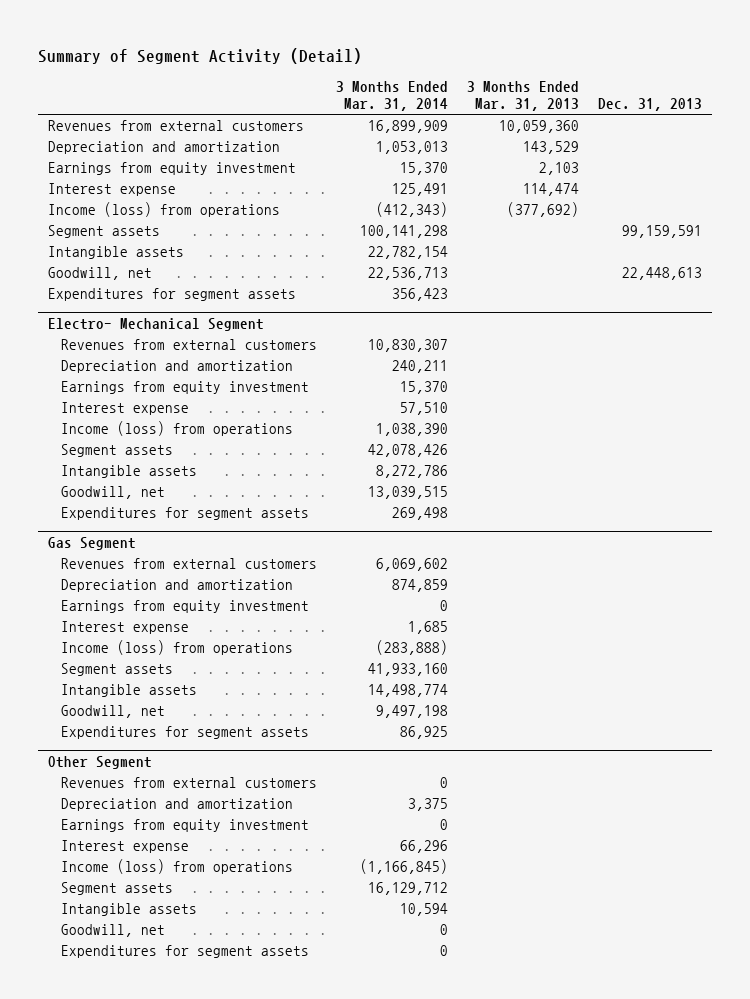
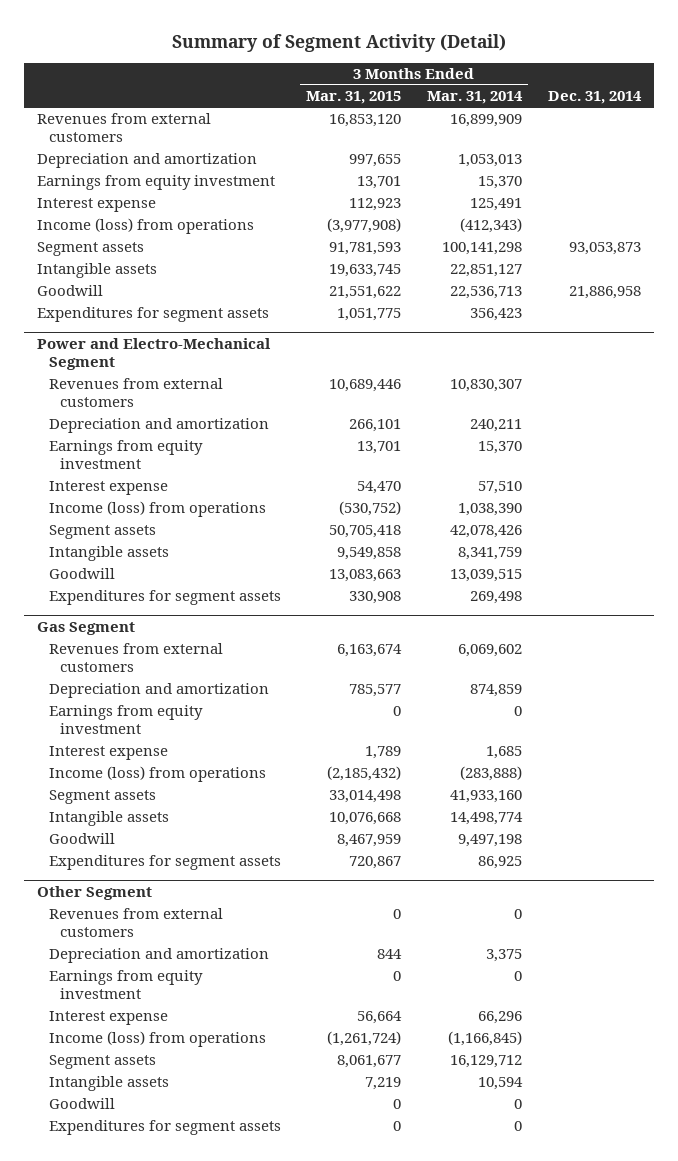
- | 3 Months Ended Mar. 31, 2014 | 3 Months Ended Mar. 31, 2013 | Dec. 31, 2013
+ | 3 Months Ended Mar. 31, 2015 | 3 Months Ended Mar. 31, 2014 | Dec. 31, 2014
- Intangible assets | 22,782,154 | |
- Goodwill, net | 22,536,713 | | 22,448,613
+ Intangible assets | 19,633,745 | 22,851,127 |
+ Goodwill | 21,551,622 | 22,536,713 | 21,886,958
- Electro- Mechanical Segment
+ Power and Electro-Mechanical Segment
- Intangible assets | 8,272,786 | |
- Goodwill, net | 13,039,515 | |
+ Intangible assets | 9,549,858 | 8,341,759 |
+ Goodwill | 13,083,663 | 13,039,515 |
@ Gas Segment
- Goodwill, net | 9,497,198 | |
+ Goodwill | 8,467,959 | 9,497,198 |
@ Other Segment
- Goodwill, net | 0 | |
+ Goodwill | 0 | 0 |

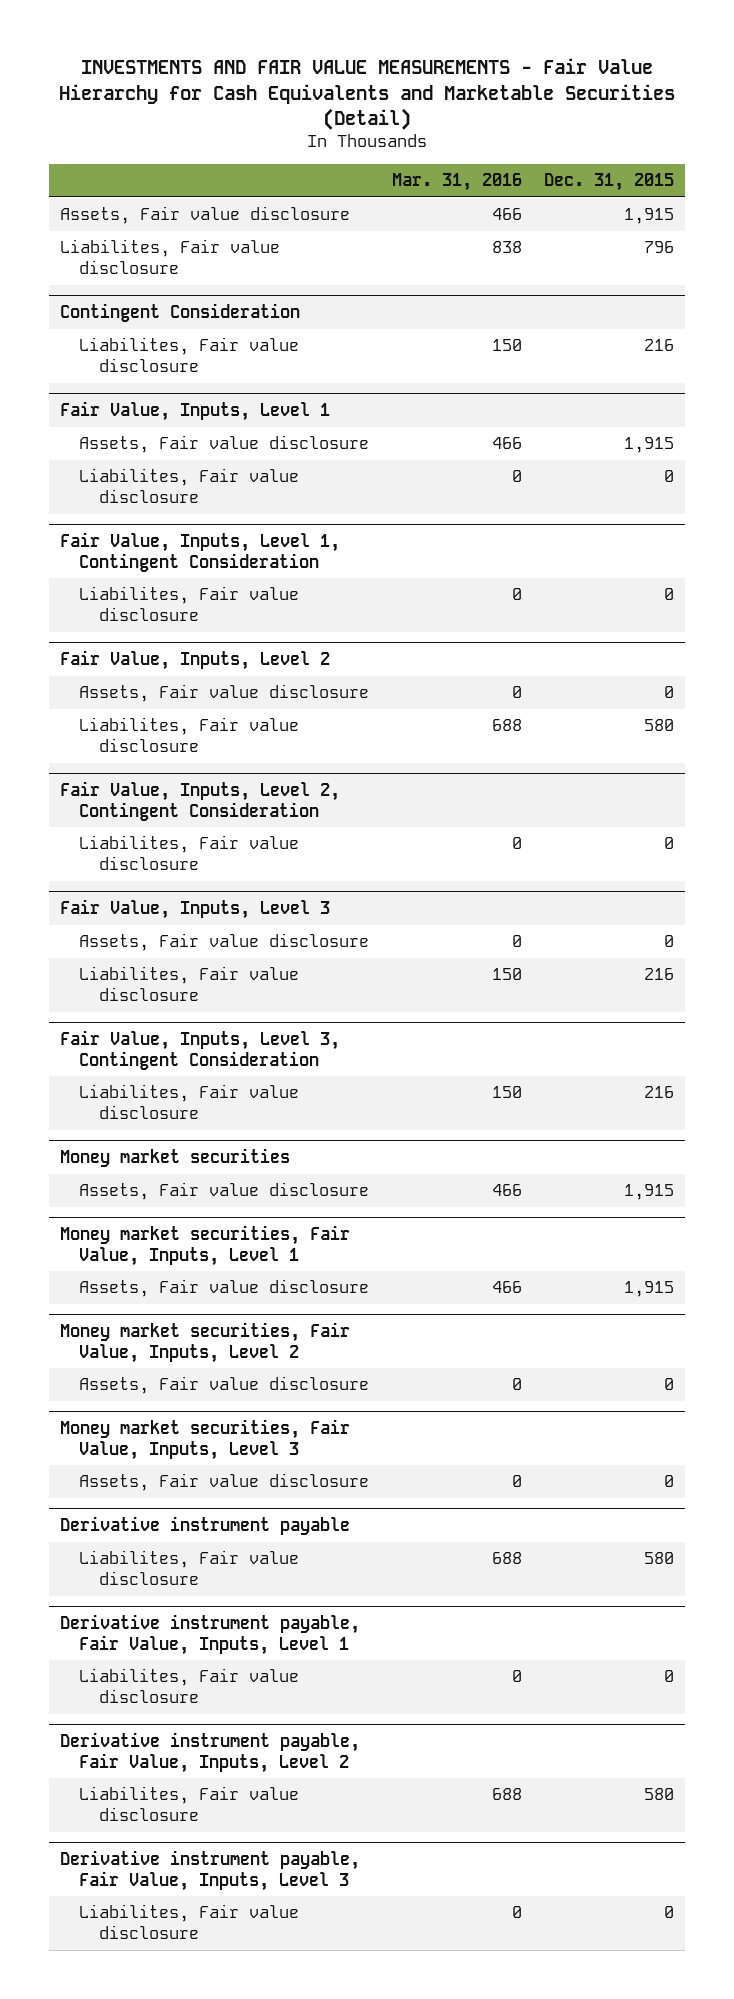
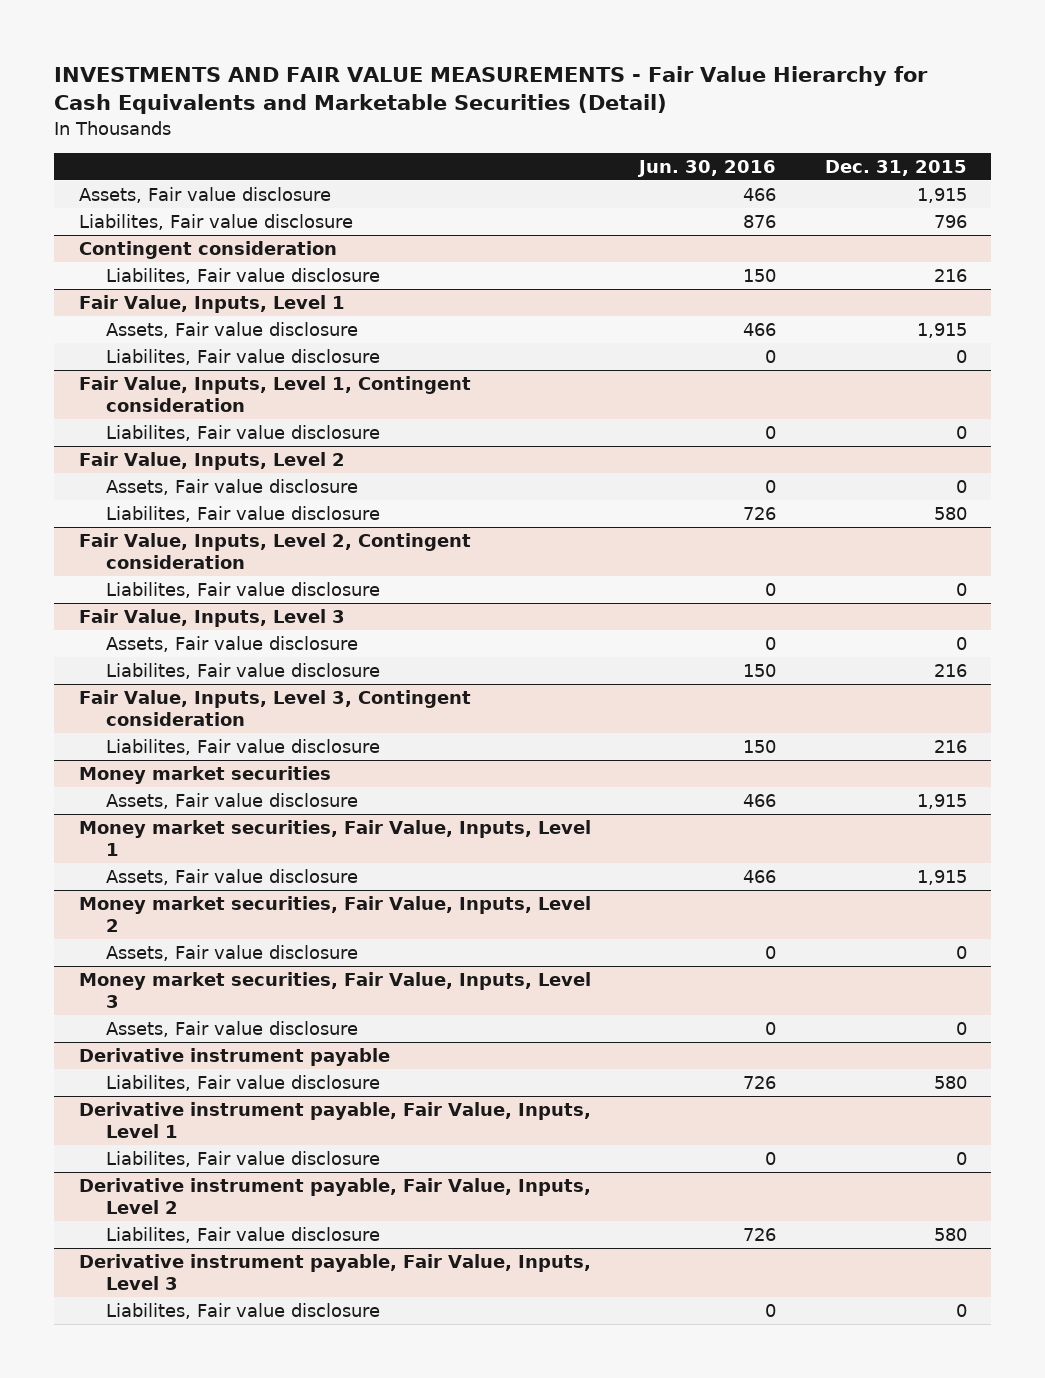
- | Mar. 31, 2016 | Dec. 31, 2015
+ | Jun. 30, 2016 | Dec. 31, 2015
- Contingent Consideration
+ Contingent consideration
- Fair Value, Inputs, Level 1, Contingent Consideration
+ Fair Value, Inputs, Level 1, Contingent consideration
- Fair Value, Inputs, Level 2, Contingent Consideration
+ Fair Value, Inputs, Level 2, Contingent consideration
- Fair Value, Inputs, Level 3, Contingent Consideration
+ Fair Value, Inputs, Level 3, Contingent consideration

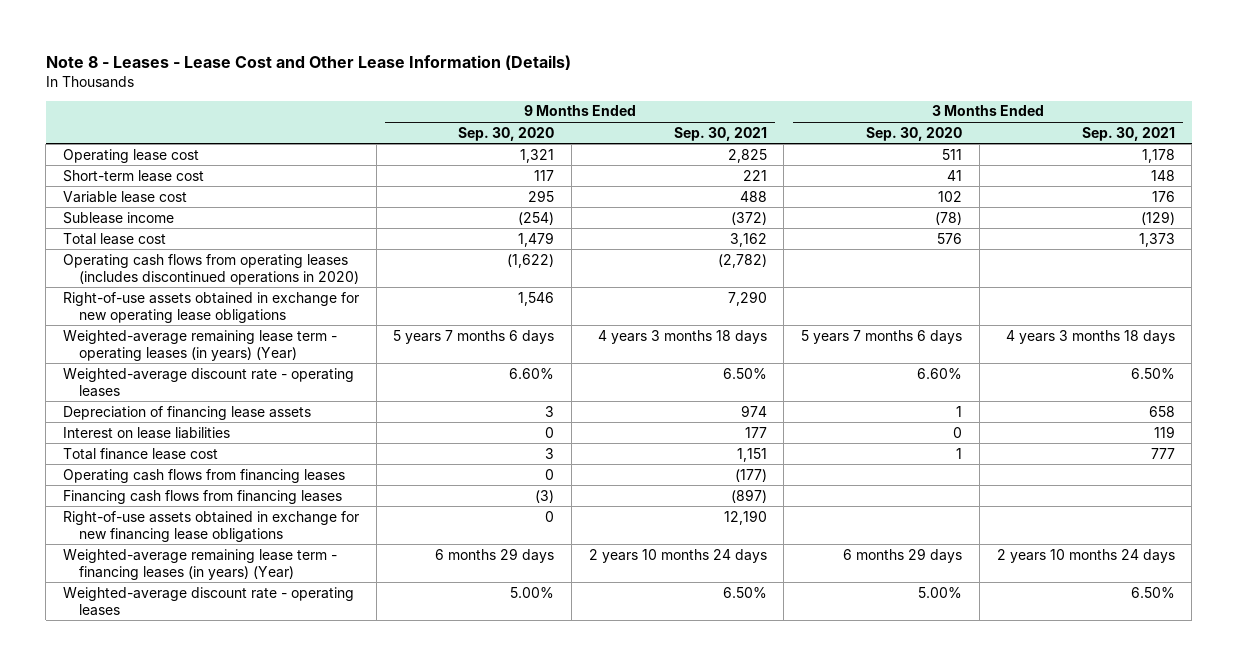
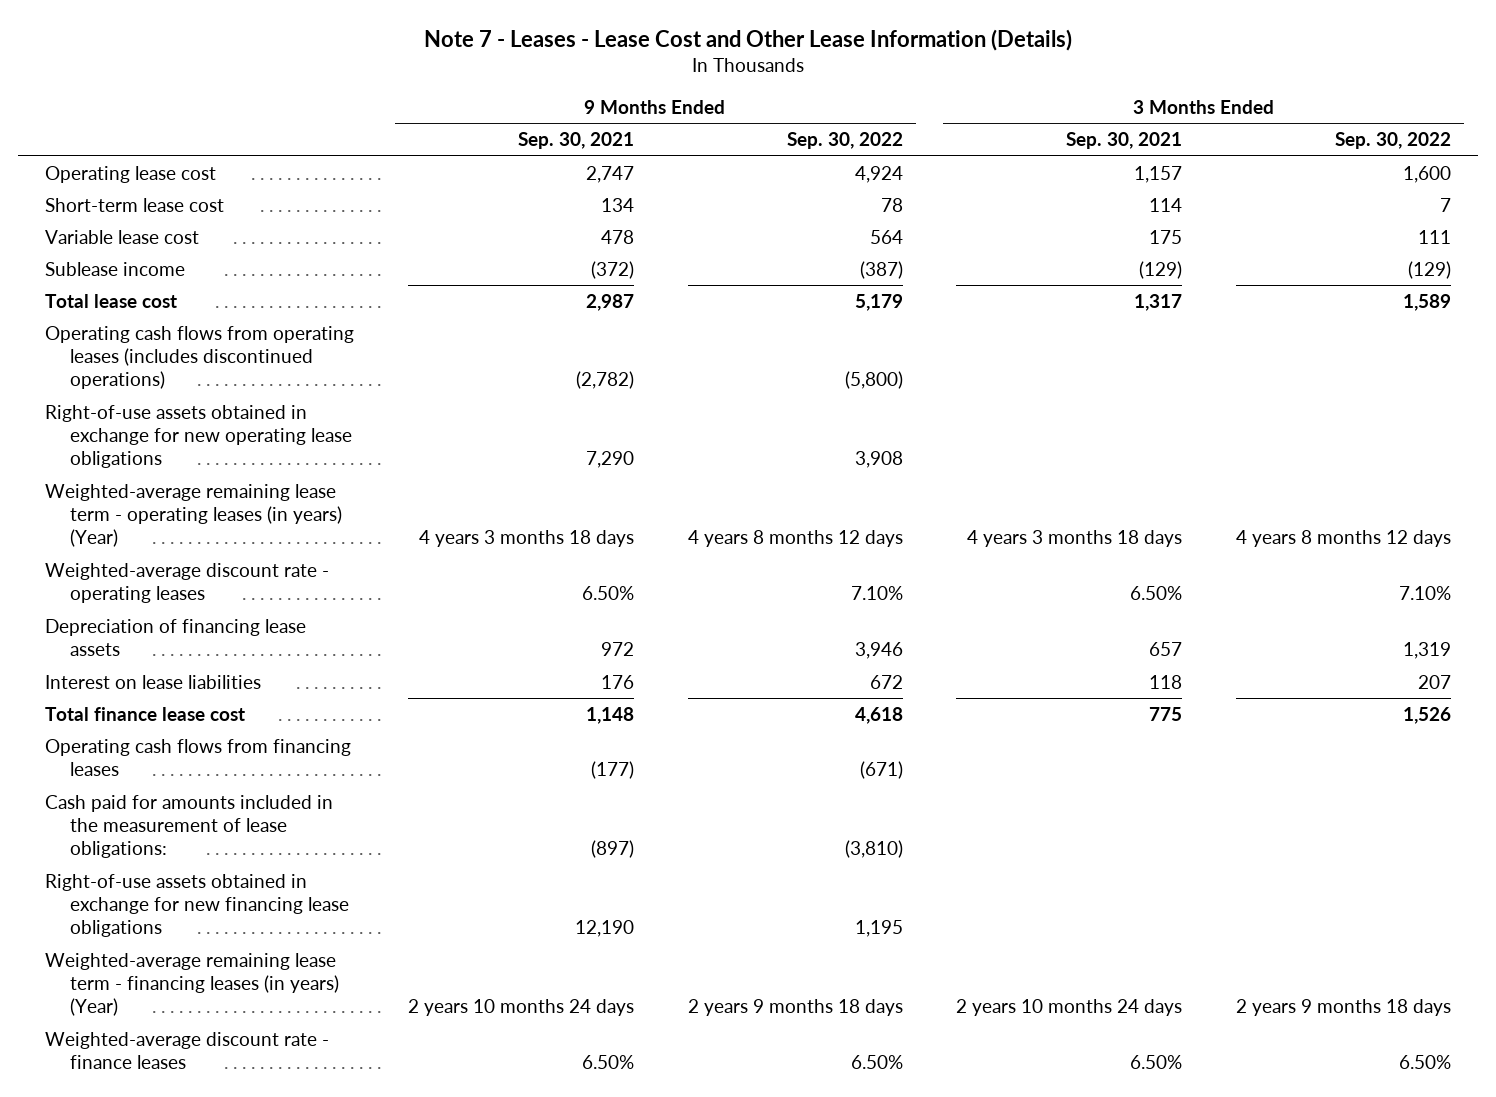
- Note 8 - Leases - Lease Cost and Other Lease Information (Details)
+ Note 7 - Leases - Lease Cost and Other Lease Information (Details)
- | 9 Months Ended Sep. 30, 2020 | 9 Months Ended Sep. 30, 2021 | 3 Months Ended Sep. 30, 2020 | 3 Months Ended Sep. 30, 2021
+ | 9 Months Ended Sep. 30, 2021 | 9 Months Ended Sep. 30, 2022 | 3 Months Ended Sep. 30, 2021 | 3 Months Ended Sep. 30, 2022
- Operating lease cost | 1,321 | 2,825 | 511 | 1,178
- Short-term lease cost | 117 | 221 | 41 | 148
- Variable lease cost | 295 | 488 | 102 | 176
+ Operating lease cost | 2,747 | 4,924 | 1,157 | 1,600
+ Short-term lease cost | 134 | 78 | 114 | 7
+ Variable lease cost | 478 | 564 | 175 | 111
- Total lease cost | 1,479 | 3,162 | 576 | 1,373
- Operating cash flows from operating leases (includes discontinued operations in 2020) | (1,622) | (2,782) | |
+ Total lease cost | 2,987 | 5,179 | 1,317 | 1,589
+ Operating cash flows from operating leases (includes discontinued operations) | (2,782) | (5,800) | |
- Depreciation of financing lease assets | 3 | 974 | 1 | 658
- Interest on lease liabilities | 0 | 177 | 0 | 119
- Total finance lease cost | 3 | 1,151 | 1 | 777
+ Depreciation of financing lease assets | 972 | 3,946 | 657 | 1,319
+ Interest on lease liabilities | 176 | 672 | 118 | 207
+ Total finance lease cost | 1,148 | 4,618 | 775 | 1,526
- Financing cash flows from financing leases | (3) | (897) | |
+ Cash paid for amounts included in the measurement of lease obligations: | (897) | (3,810) | |
- Weighted-average discount rate - operating leases | 5.00% | 6.50% | 5.00% | 6.50%
+ Weighted-average discount rate - finance leases | 6.50% | 6.50% | 6.50% | 6.50%

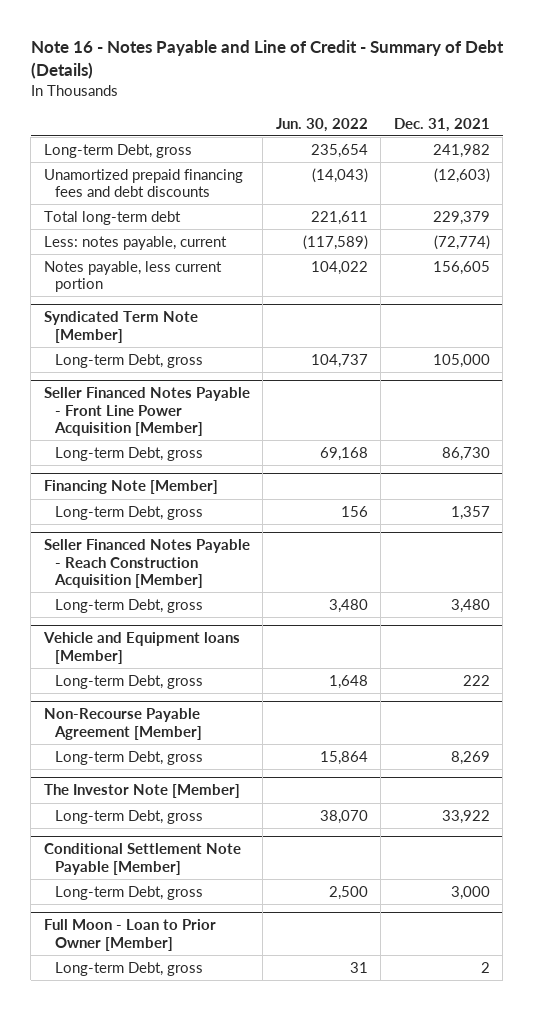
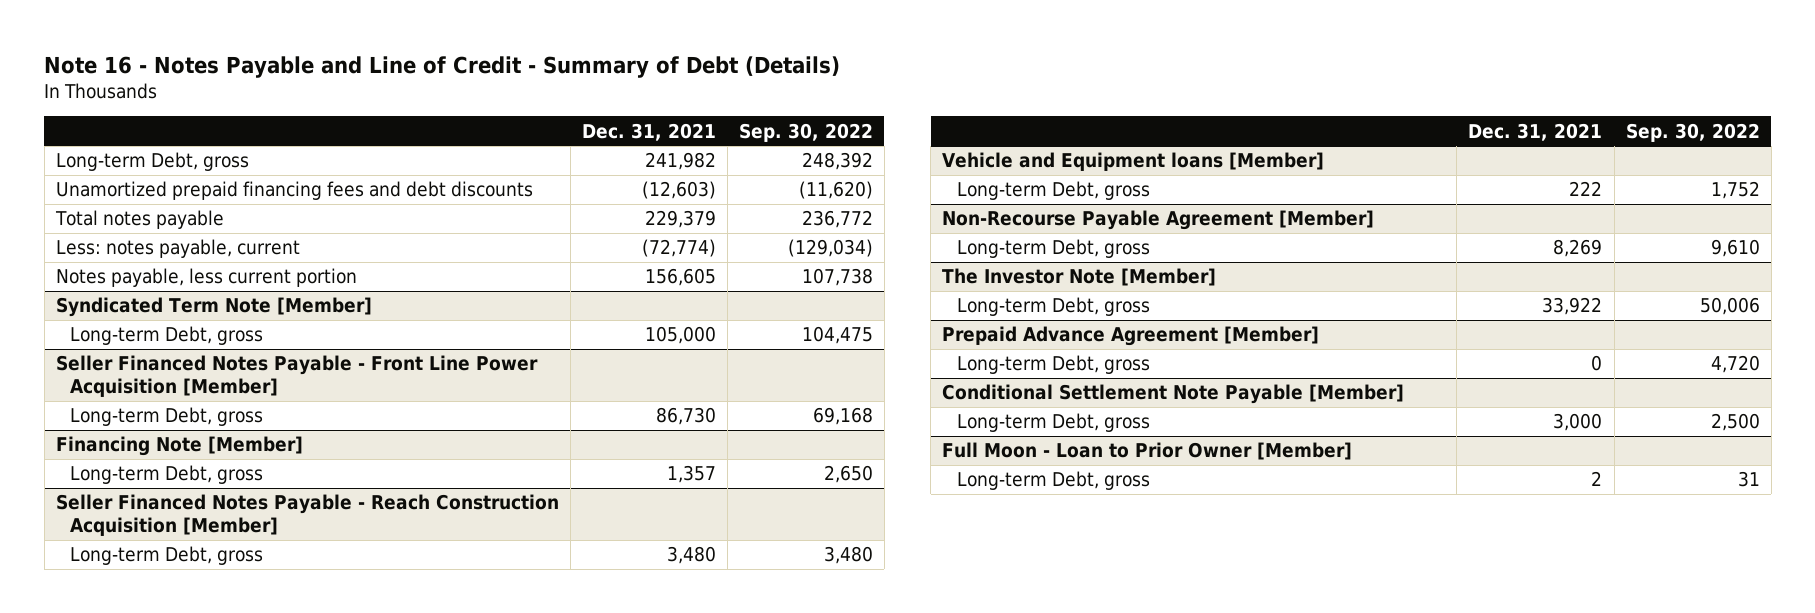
- | Jun. 30, 2022 | Dec. 31, 2021
+ | Dec. 31, 2021 | Sep. 30, 2022
- Total long-term debt | 221,611 | 229,379
+ Total notes payable | 229,379 | 236,772
+ Prepaid Advance Agreement [Member]
+ Long-term Debt, gross | 0 | 4,720

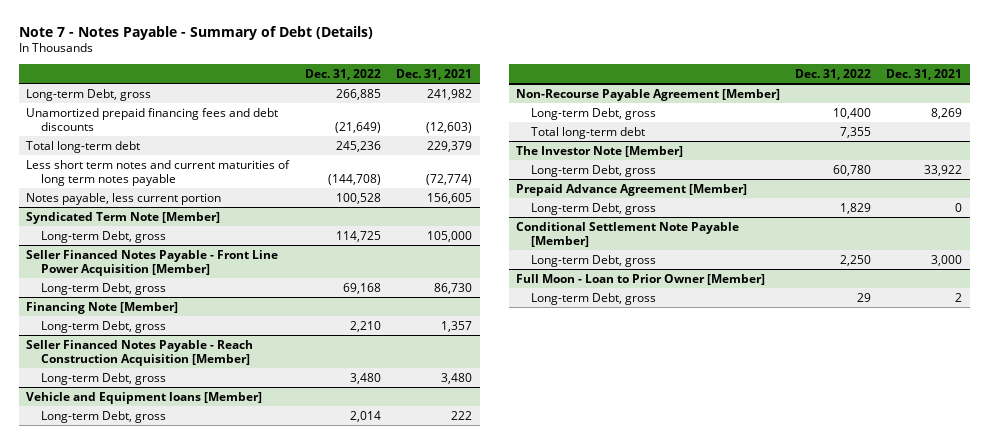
- Note 16 - Notes Payable and Line of Credit - Summary of Debt (Details)
+ Note 7 - Notes Payable - Summary of Debt (Details)
- | Dec. 31, 2021 | Sep. 30, 2022
+ | Dec. 31, 2022 | Dec. 31, 2021
- Total notes payable | 229,379 | 236,772
- Less: notes payable, current | (72,774) | (129,034)
+ Total long-term debt | 245,236 | 229,379
+ Less short term notes and current maturities of long term notes payable | (144,708) | (72,774)
@ Non-Recourse Payable Agreement [Member]
+ Total long-term debt | 7,355 |

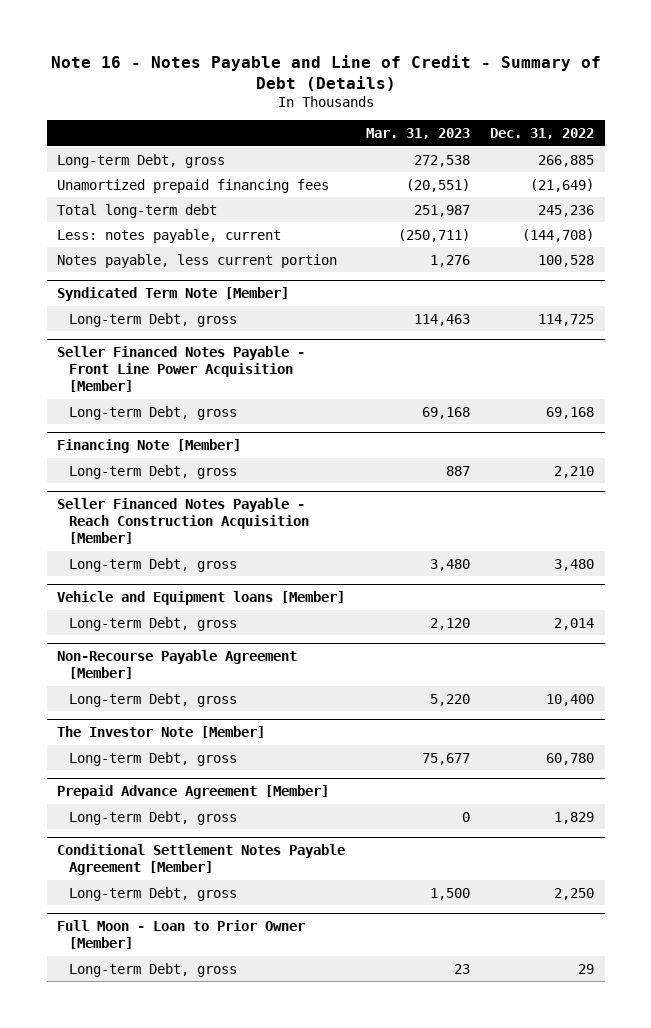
- Note 7 - Notes Payable - Summary of Debt (Details)
+ Note 16 - Notes Payable and Line of Credit - Summary of Debt (Details)
- | Dec. 31, 2022 | Dec. 31, 2021
+ | Mar. 31, 2023 | Dec. 31, 2022
- Unamortized prepaid financing fees and debt discounts | (21,649) | (12,603)
+ Unamortized prepaid financing fees | (20,551) | (21,649)
- Less short term notes and current maturities of long term notes payable | (144,708) | (72,774)
+ Less: notes payable, current | (250,711) | (144,708)
@ Non-Recourse Payable Agreement [Member]
- Total long-term debt | 7,355 |
- Conditional Settlement Note Payable [Member]
+ Conditional Settlement Notes Payable Agreement [Member]

